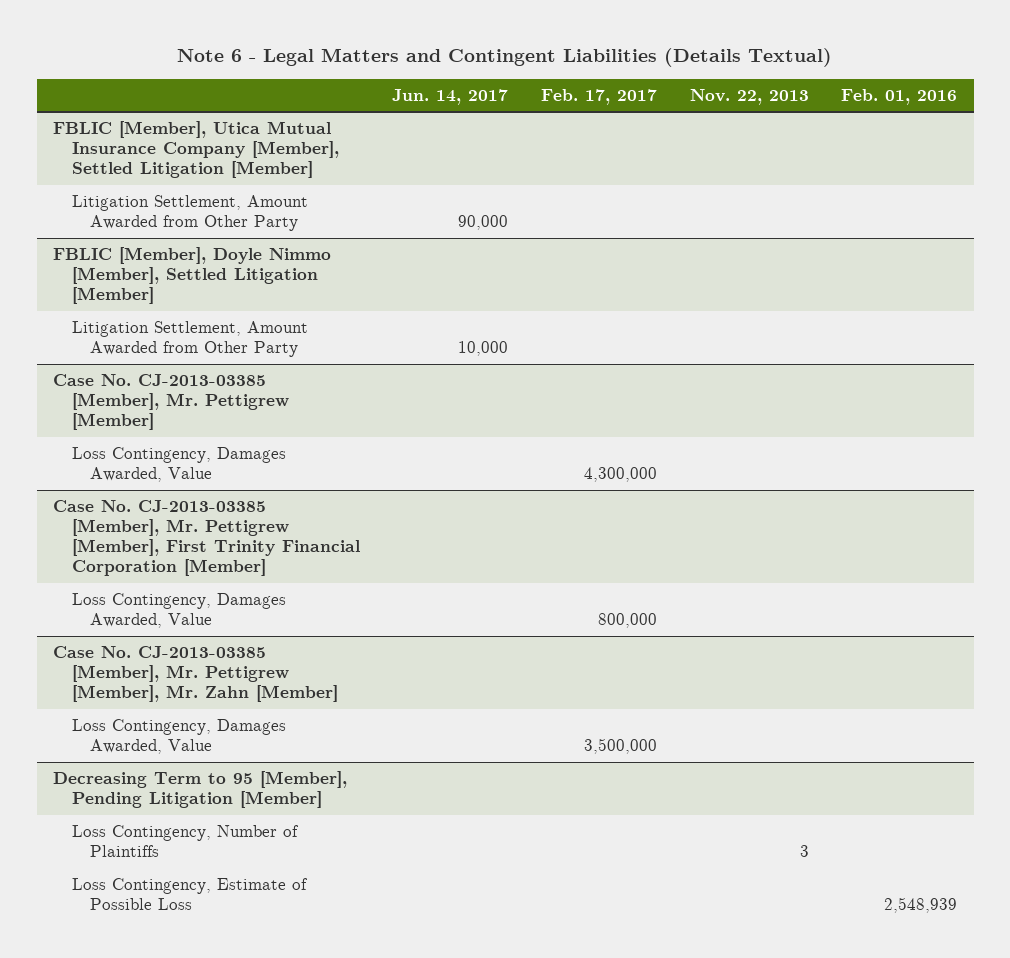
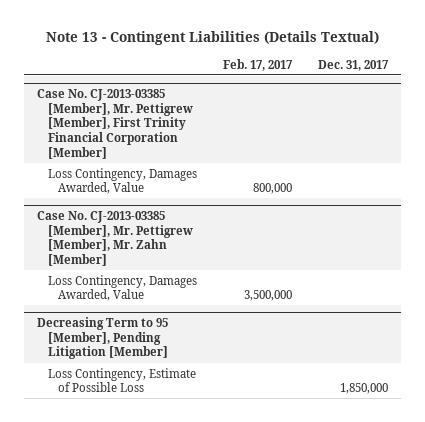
- Note 6 - Legal Matters and Contingent Liabilities (Details Textual)
+ Note 13 - Contingent Liabilities (Details Textual)
- | Jun. 14, 2017 | Feb. 17, 2017 | Nov. 22, 2013 | Feb. 01, 2016
+ | Feb. 17, 2017 | Dec. 31, 2017
- FBLIC [Member], Utica Mutual Insurance Company [Member], Settled Litigation [Member]
- Litigation Settlement, Amount Awarded from Other Party | 90,000 | | |
- FBLIC [Member], Doyle Nimmo [Member], Settled Litigation [Member]
- Litigation Settlement, Amount Awarded from Other Party | 10,000 | | |
- Case No. CJ-2013-03385 [Member], Mr. Pettigrew [Member]
- Loss Contingency, Damages Awarded, Value | | 4,300,000 | |
@ Decreasing Term to 95 [Member], Pending Litigation [Member]
- Loss Contingency, Number of Plaintiffs | | | 3 |

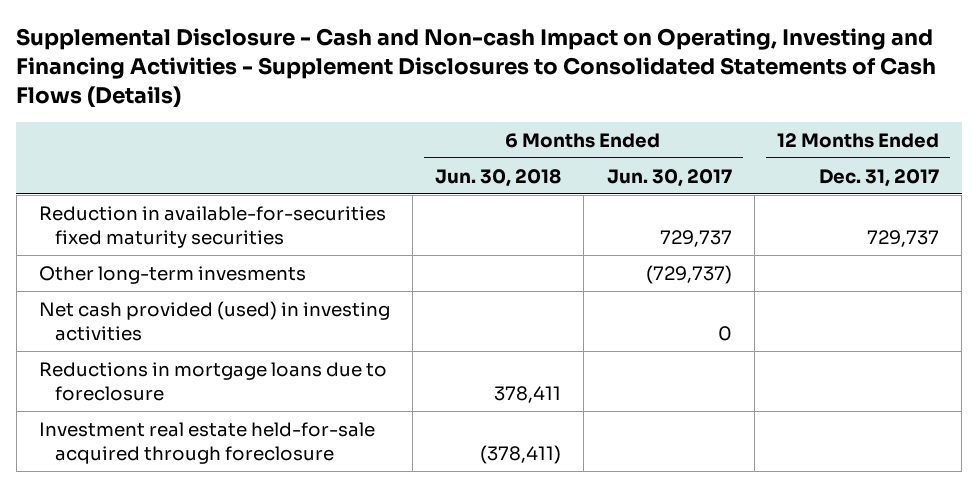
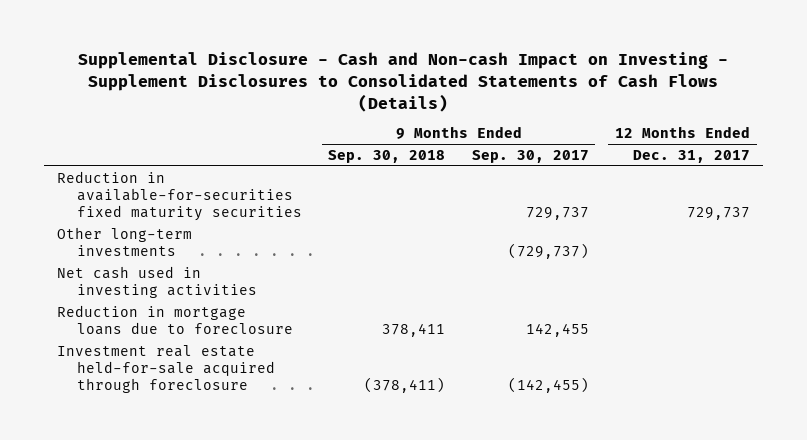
- Supplemental Disclosure - Cash and Non-cash Impact on Operating, Investing and Financing Activities - Supplement Disclosures to Consolidated Statements of Cash Flows (Details)
+ Supplemental Disclosure - Cash and Non-cash Impact on Investing - Supplement Disclosures to Consolidated Statements of Cash Flows (Details)
- | 6 Months Ended Jun. 30, 2018 | 6 Months Ended Jun. 30, 2017 | 12 Months Ended Dec. 31, 2017
+ | 9 Months Ended Sep. 30, 2018 | 9 Months Ended Sep. 30, 2017 | 12 Months Ended Dec. 31, 2017
- Other long-term invesments | | (729,737) |
- Net cash provided (used) in investing activities | | 0 |
- Reductions in mortgage loans due to foreclosure | 378,411 | |
+ Other long-term investments | | (729,737) |
+ Net cash used in investing activities
+ Reduction in mortgage loans due to foreclosure | 378,411 | 142,455 |

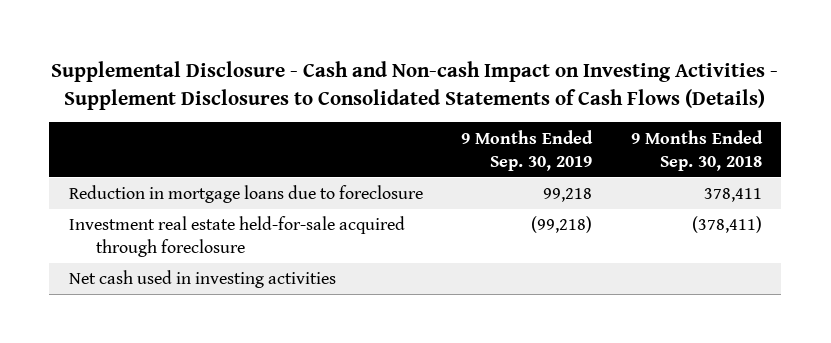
- Supplemental Disclosure - Cash and Non-cash Impact on Investing - Supplement Disclosures to Consolidated Statements of Cash Flows (Details)
+ Supplemental Disclosure - Cash and Non-cash Impact on Investing Activities - Supplement Disclosures to Consolidated Statements of Cash Flows (Details)
- | 9 Months Ended Sep. 30, 2018 | 9 Months Ended Sep. 30, 2017 | 12 Months Ended Dec. 31, 2017
+ | 9 Months Ended Sep. 30, 2019 | 9 Months Ended Sep. 30, 2018
- Reduction in available-for-securities fixed maturity securities | | 729,737 | 729,737
- Other long-term investments | | (729,737) |
moved down: Net cash used in investing activities

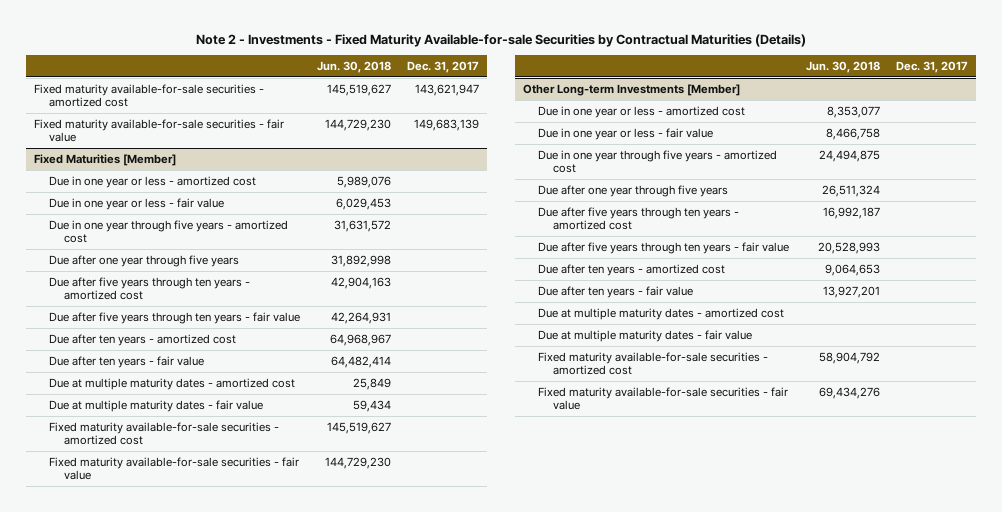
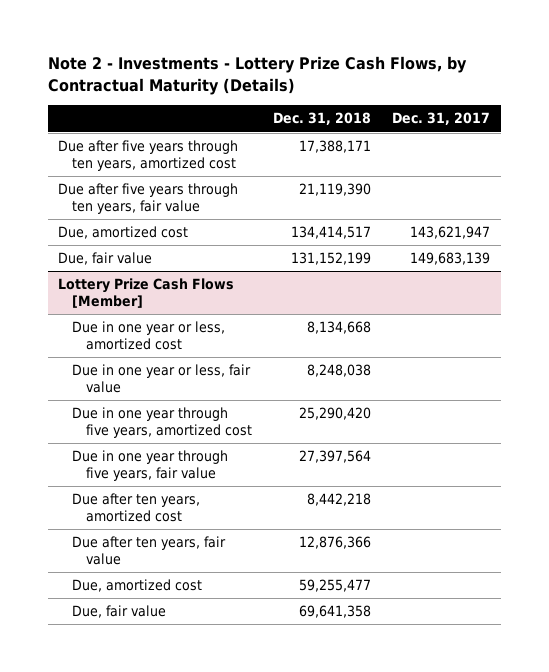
- Note 2 - Investments - Fixed Maturity Available-for-sale Securities by Contractual Maturities (Details)
+ Note 2 - Investments - Lottery Prize Cash Flows, by Contractual Maturity (Details)
- | Jun. 30, 2018 | Dec. 31, 2017
+ | Dec. 31, 2018 | Dec. 31, 2017
- Fixed maturity available-for-sale securities - amortized cost | 145,519,627 | 143,621,947
- Fixed maturity available-for-sale securities - fair value | 144,729,230 | 149,683,139
- Fixed Maturities [Member]
- Due in one year or less - amortized cost | 5,989,076 |
- Due in one year or less - fair value | 6,029,453 |
- Due in one year through five years - amortized cost | 31,631,572 |
- Due after one year through five years | 31,892,998 |
- Due after five years through ten years - amortized cost | 42,904,163 |
- Due after five years through ten years - fair value | 42,264,931 |
- Due after ten years - amortized cost | 64,968,967 |
- Due after ten years - fair value | 64,482,414 |
- Due at multiple maturity dates - amortized cost | 25,849 |
- Due at multiple maturity dates - fair value | 59,434 |
- Fixed maturity available-for-sale securities - amortized cost | 145,519,627 |
- Fixed maturity available-for-sale securities - fair value | 144,729,230 |
- Other Long-term Investments [Member]
- Due in one year or less - amortized cost | 8,353,077 |
- Due in one year or less - fair value | 8,466,758 |
- Due in one year through five years - amortized cost | 24,494,875 |
- Due after one year through five years | 26,511,324 |
- Due after five years through ten years - amortized cost | 16,992,187 |
- Due after five years through ten years - fair value | 20,528,993 |
- Due after ten years - amortized cost | 9,064,653 |
- Due after ten years - fair value | 13,927,201 |
- Due at multiple maturity dates - amortized cost
- Due at multiple maturity dates - fair value
- Fixed maturity available-for-sale securities - amortized cost | 58,904,792 |
- Fixed maturity available-for-sale securities - fair value | 69,434,276 |
+ Due after five years through ten years, amortized cost | 17,388,171 |
+ Due after five years through ten years, fair value | 21,119,390 |
+ Due, amortized cost | 134,414,517 | 143,621,947
+ Due, fair value | 131,152,199 | 149,683,139
+ Lottery Prize Cash Flows [Member]
+ Due in one year or less, amortized cost | 8,134,668 |
+ Due in one year or less, fair value | 8,248,038 |
+ Due in one year through five years, amortized cost | 25,290,420 |
+ Due in one year through five years, fair value | 27,397,564 |
+ Due after ten years, amortized cost | 8,442,218 |
+ Due after ten years, fair value | 12,876,366 |
+ Due, amortized cost | 59,255,477 |
+ Due, fair value | 69,641,358 |

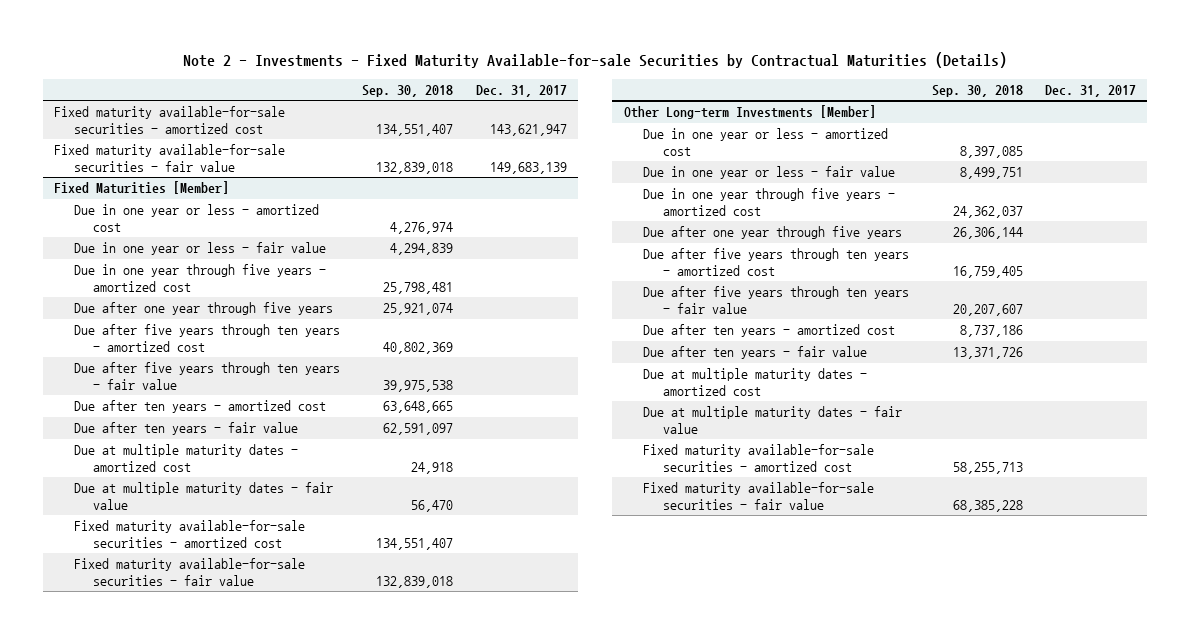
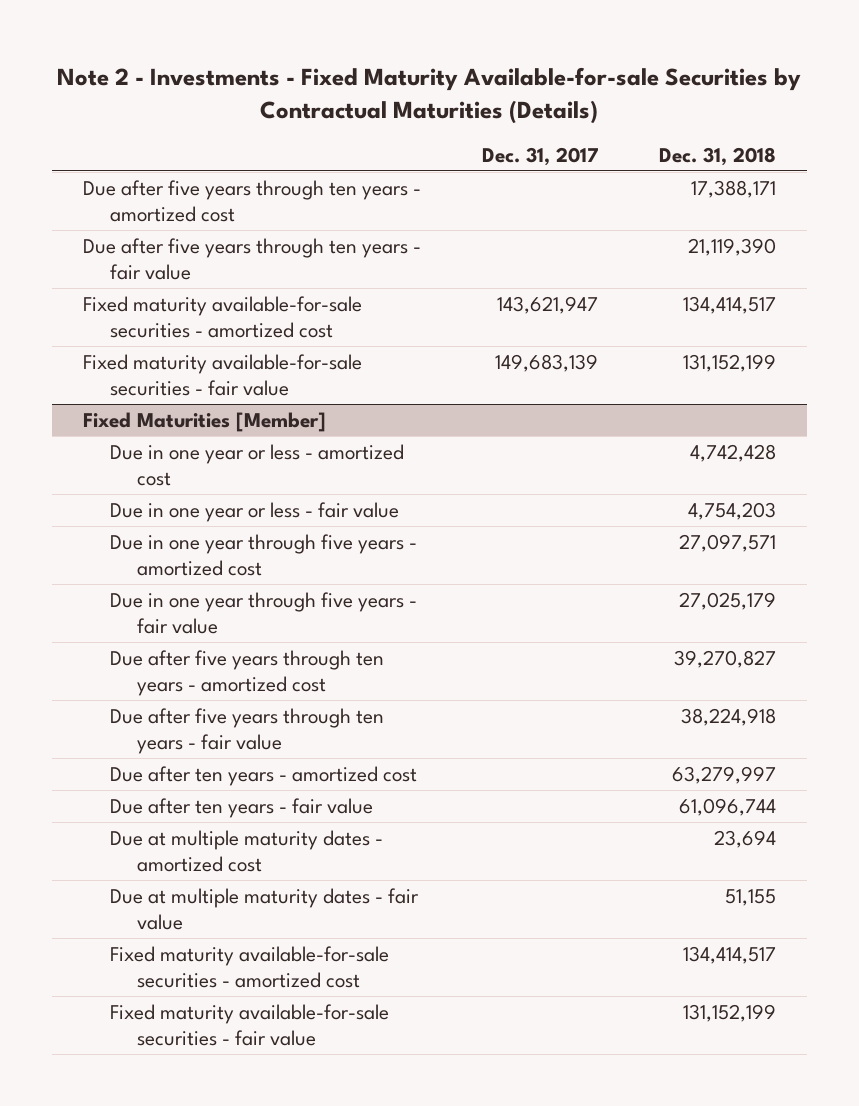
- | Sep. 30, 2018 | Dec. 31, 2017
+ | Dec. 31, 2017 | Dec. 31, 2018
+ Due after five years through ten years - amortized cost | | 17,388,171
+ Due after five years through ten years - fair value | | 21,119,390
@ Fixed Maturities [Member]
- Due after one year through five years | 25,921,074 |
+ Due in one year through five years - fair value | | 27,025,179
- Other Long-term Investments [Member]
- Due in one year or less - amortized cost | 8,397,085 |
- Due in one year or less - fair value | 8,499,751 |
- Due in one year through five years - amortized cost | 24,362,037 |
- Due after one year through five years | 26,306,144 |
- Due after five years through ten years - amortized cost | 16,759,405 |
- Due after five years through ten years - fair value | 20,207,607 |
- Due after ten years - amortized cost | 8,737,186 |
- Due after ten years - fair value | 13,371,726 |
- Due at multiple maturity dates - amortized cost
- Due at multiple maturity dates - fair value
- Fixed maturity available-for-sale securities - amortized cost | 58,255,713 |
- Fixed maturity available-for-sale securities - fair value | 68,385,228 |

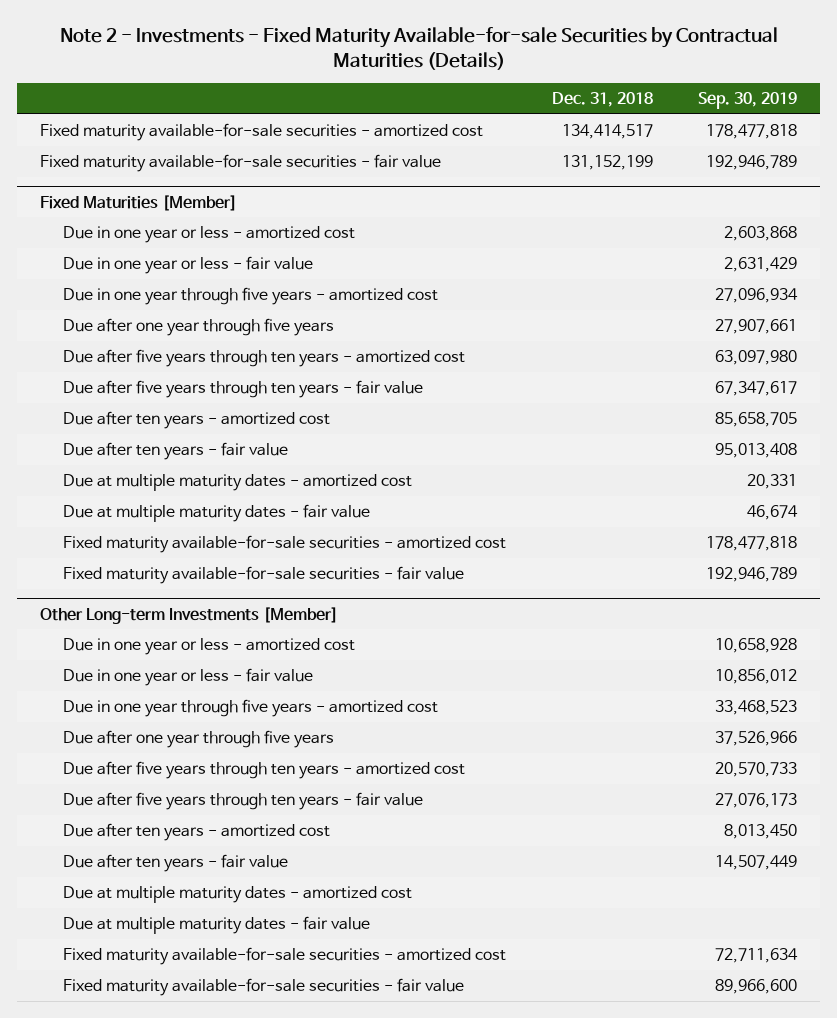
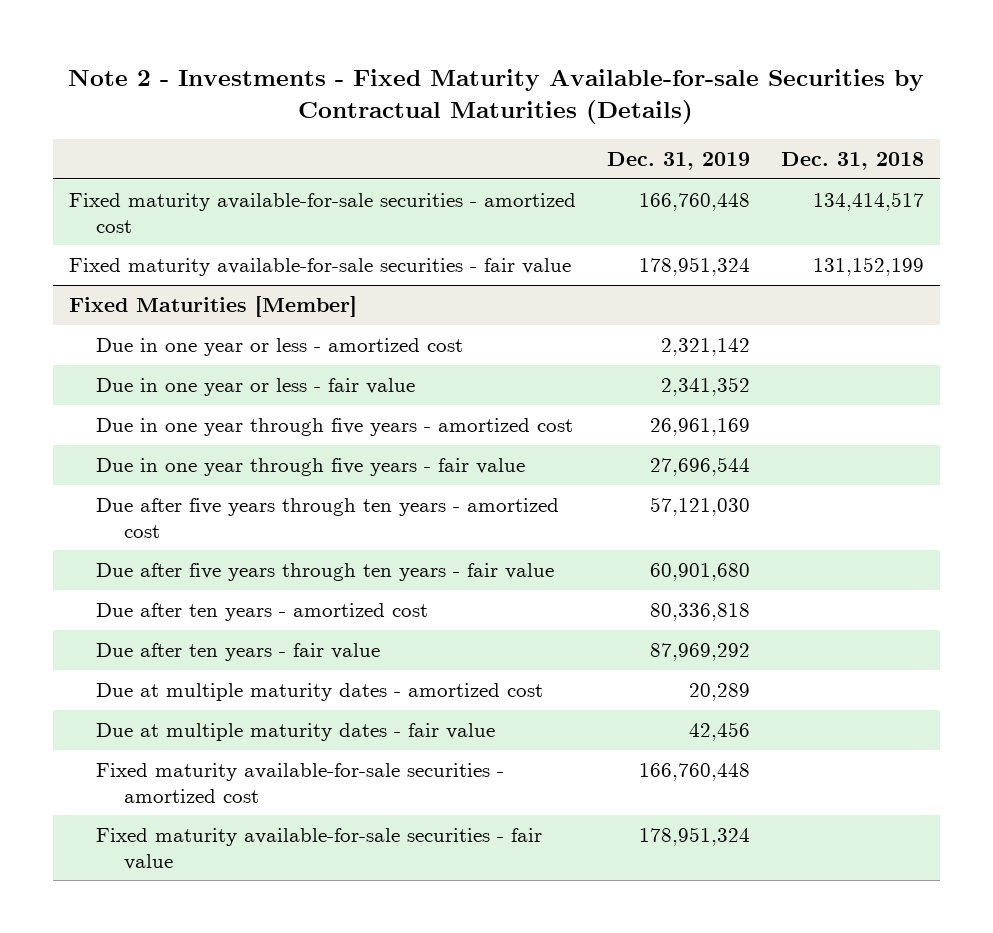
- | Dec. 31, 2018 | Sep. 30, 2019
+ | Dec. 31, 2019 | Dec. 31, 2018
@ Fixed Maturities [Member]
- Due after one year through five years | | 27,907,661
+ Due in one year through five years - fair value | 27,696,544 |
- Other Long-term Investments [Member]
- Due in one year or less - amortized cost | | 10,658,928
- Due in one year or less - fair value | | 10,856,012
- Due in one year through five years - amortized cost | | 33,468,523
- Due after one year through five years | | 37,526,966
- Due after five years through ten years - amortized cost | | 20,570,733
- Due after five years through ten years - fair value | | 27,076,173
- Due after ten years - amortized cost | | 8,013,450
- Due after ten years - fair value | | 14,507,449
- Due at multiple maturity dates - amortized cost
- Due at multiple maturity dates - fair value
- Fixed maturity available-for-sale securities - amortized cost | | 72,711,634
- Fixed maturity available-for-sale securities - fair value | | 89,966,600

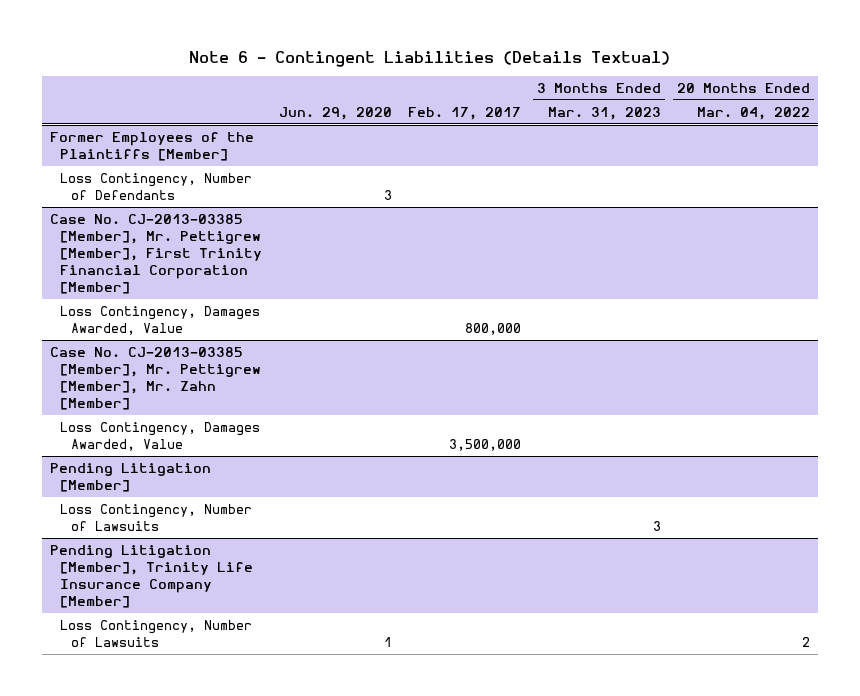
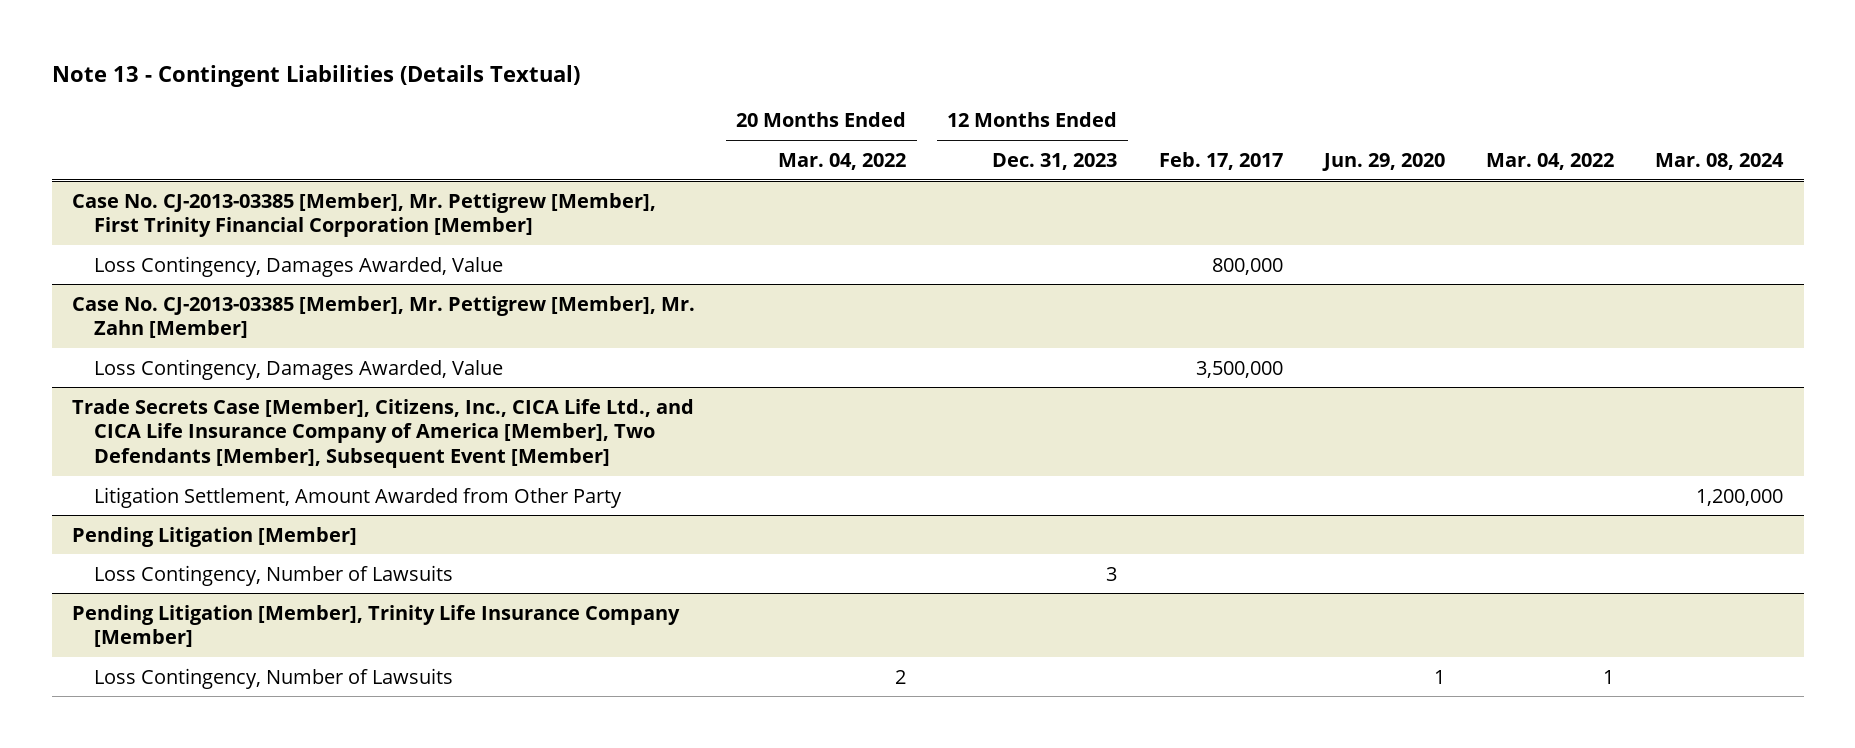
- Note 6 - Contingent Liabilities (Details Textual)
+ Note 13 - Contingent Liabilities (Details Textual)
- | Jun. 29, 2020 | Feb. 17, 2017 | 3 Months Ended Mar. 31, 2023 | 20 Months Ended Mar. 04, 2022
+ | 20 Months Ended Mar. 04, 2022 | 12 Months Ended Dec. 31, 2023 | Feb. 17, 2017 | Jun. 29, 2020 | Mar. 04, 2022 | Mar. 08, 2024
- Former Employees of the Plaintiffs [Member]
- Loss Contingency, Number of Defendants | 3 | | |
+ Trade Secrets Case [Member], Citizens, Inc., CICA Life Ltd., and CICA Life Insurance Company of America [Member], Two Defendants [Member], Subsequent Event [Member]
+ Litigation Settlement, Amount Awarded from Other Party | | | | | | 1,200,000

